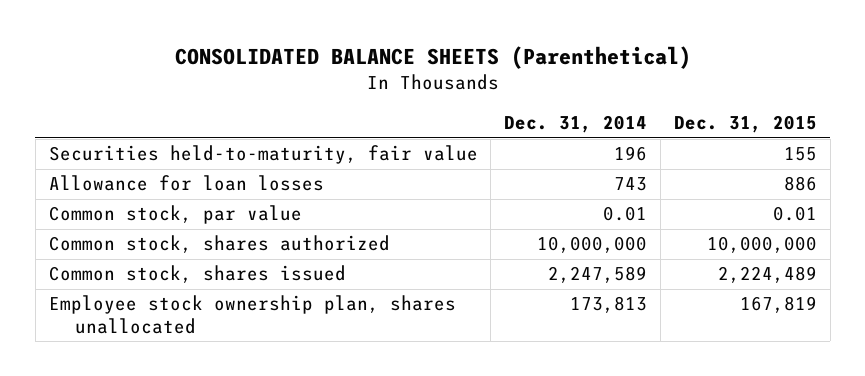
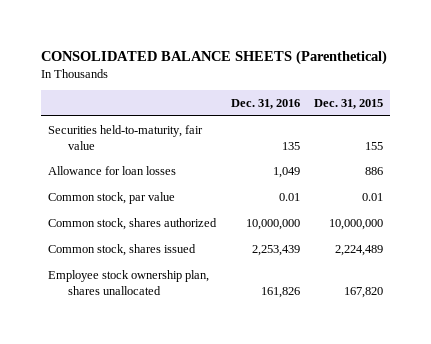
- | Dec. 31, 2014 | Dec. 31, 2015
+ | Dec. 31, 2016 | Dec. 31, 2015
- Employee stock ownership plan, shares unallocated | 173,813 | 167,819
+ Employee stock ownership plan, shares unallocated | 161,826 | 167,820

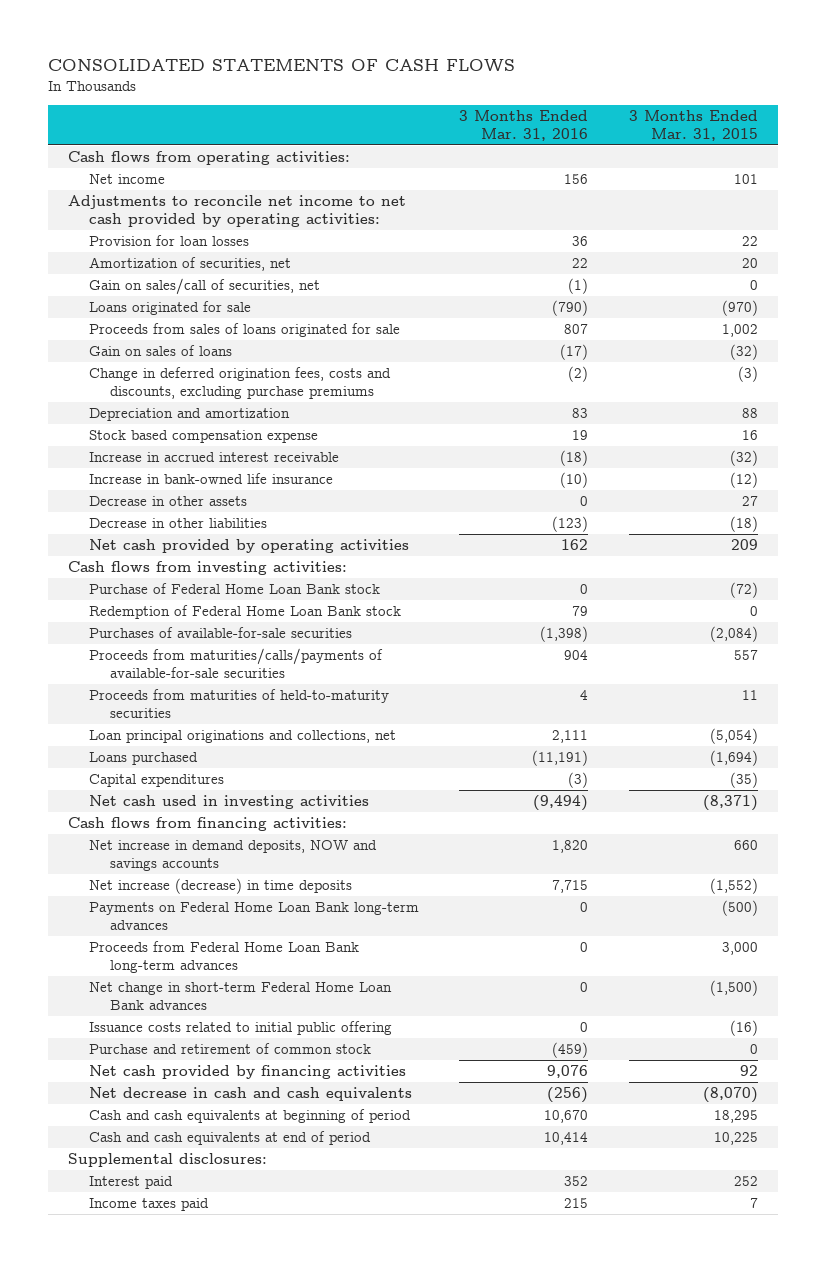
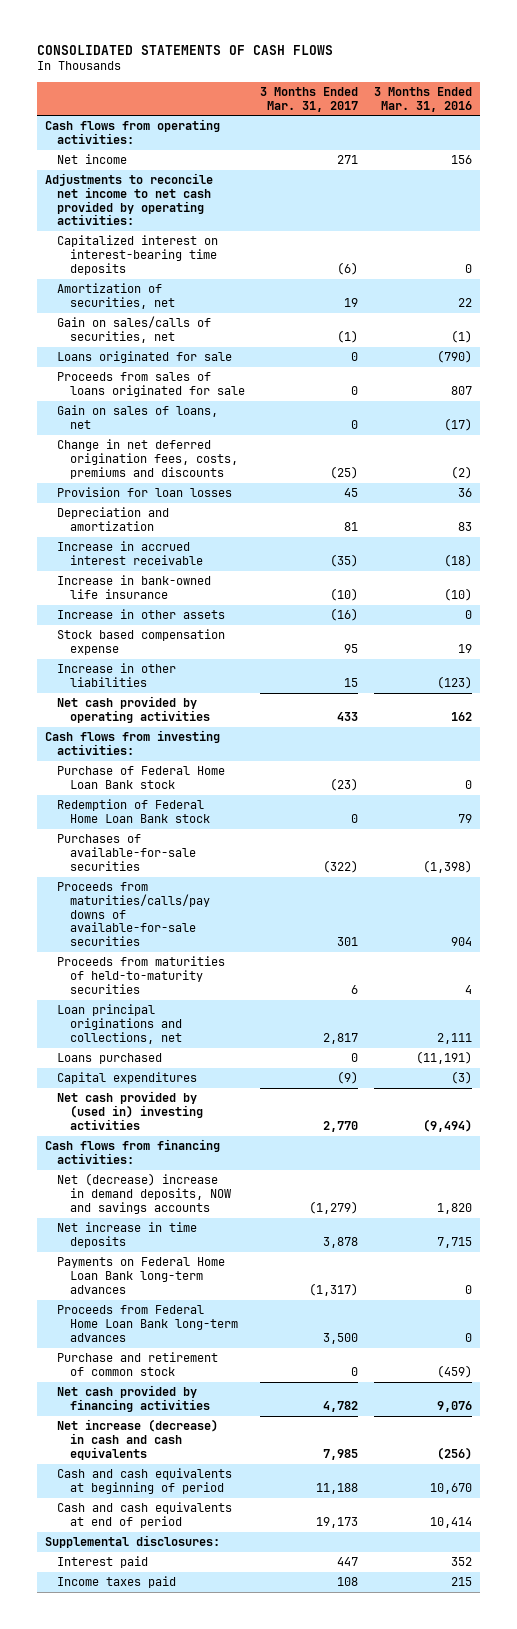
- | 3 Months Ended Mar. 31, 2016 | 3 Months Ended Mar. 31, 2015
+ | 3 Months Ended Mar. 31, 2017 | 3 Months Ended Mar. 31, 2016
+ Capitalized interest on interest-bearing time deposits | (6) | 0
- Gain on sales/call of securities, net | (1) | 0
+ Gain on sales/calls of securities, net | (1) | (1)
- Gain on sales of loans | (17) | (32)
- Change in deferred origination fees, costs and discounts, excluding purchase premiums | (2) | (3)
+ Gain on sales of loans, net | 0 | (17)
+ Change in net deferred origination fees, costs, premiums and discounts | (25) | (2)
moved down: Provision for loan losses | 45 | 36
- Decrease in other assets | 0 | 27
- Decrease in other liabilities | (123) | (18)
+ Increase in other assets | (16) | 0
moved down: Stock based compensation expense | 95 | 19
+ Increase in other liabilities | 15 | (123)
- Proceeds from maturities/calls/payments of available-for-sale securities | 904 | 557
+ Proceeds from maturities/calls/pay downs of available-for-sale securities | 301 | 904
- Net cash used in investing activities | (9,494) | (8,371)
+ Net cash provided by (used in) investing activities | 2,770 | (9,494)
- Net increase in demand deposits, NOW and savings accounts | 1,820 | 660
- Net increase (decrease) in time deposits | 7,715 | (1,552)
+ Net (decrease) increase in demand deposits, NOW and savings accounts | (1,279) | 1,820
+ Net increase in time deposits | 3,878 | 7,715
- Net change in short-term Federal Home Loan Bank advances | 0 | (1,500)
- Issuance costs related to initial public offering | 0 | (16)
- Net decrease in cash and cash equivalents | (256) | (8,070)
+ Net increase (decrease) in cash and cash equivalents | 7,985 | (256)

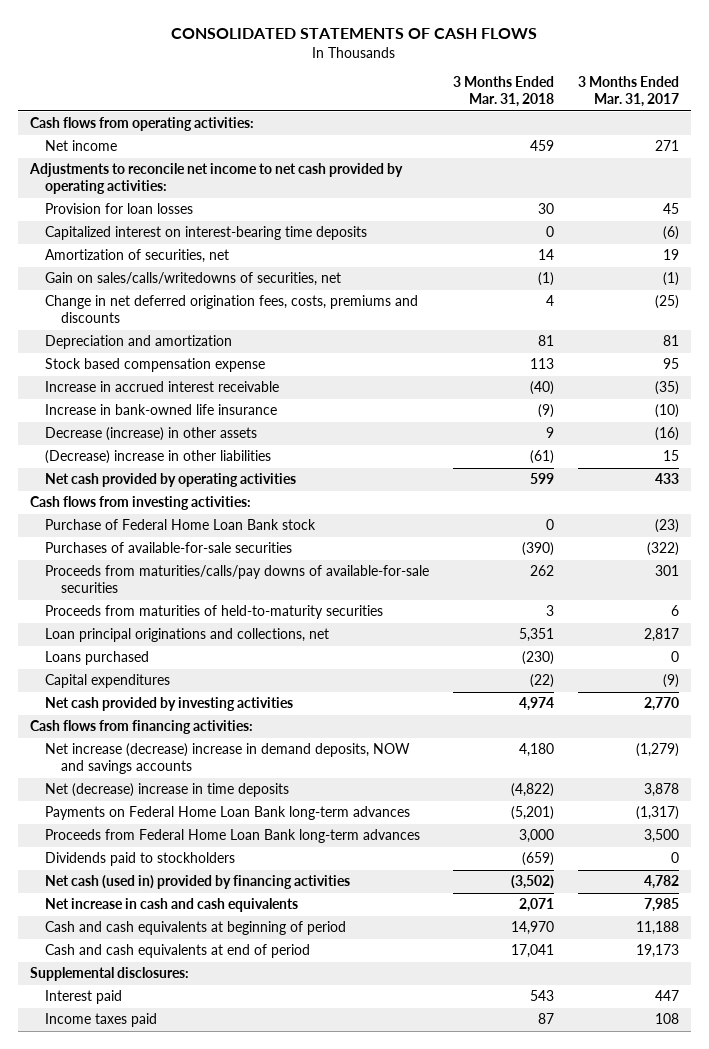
- | 3 Months Ended Mar. 31, 2017 | 3 Months Ended Mar. 31, 2016
+ | 3 Months Ended Mar. 31, 2018 | 3 Months Ended Mar. 31, 2017
moved up: Provision for loan losses | 30 | 45
- Gain on sales/calls of securities, net | (1) | (1)
- Loans originated for sale | 0 | (790)
- Proceeds from sales of loans originated for sale | 0 | 807
- Gain on sales of loans, net | 0 | (17)
+ Gain on sales/calls/writedowns of securities, net | (1) | (1)
moved up: Stock based compensation expense | 113 | 95
- Increase in other assets | (16) | 0
- Increase in other liabilities | 15 | (123)
+ Decrease (increase) in other assets | 9 | (16)
+ (Decrease) increase in other liabilities | (61) | 15
- Redemption of Federal Home Loan Bank stock | 0 | 79
- Net cash provided by (used in) investing activities | 2,770 | (9,494)
+ Net cash provided by investing activities | 4,974 | 2,770
- Net (decrease) increase in demand deposits, NOW and savings accounts | (1,279) | 1,820
- Net increase in time deposits | 3,878 | 7,715
+ Net increase (decrease) increase in demand deposits, NOW and savings accounts | 4,180 | (1,279)
+ Net (decrease) increase in time deposits | (4,822) | 3,878
- Purchase and retirement of common stock | 0 | (459)
- Net cash provided by financing activities | 4,782 | 9,076
- Net increase (decrease) in cash and cash equivalents | 7,985 | (256)
+ Dividends paid to stockholders | (659) | 0
+ Net cash (used in) provided by financing activities | (3,502) | 4,782
+ Net increase in cash and cash equivalents | 2,071 | 7,985

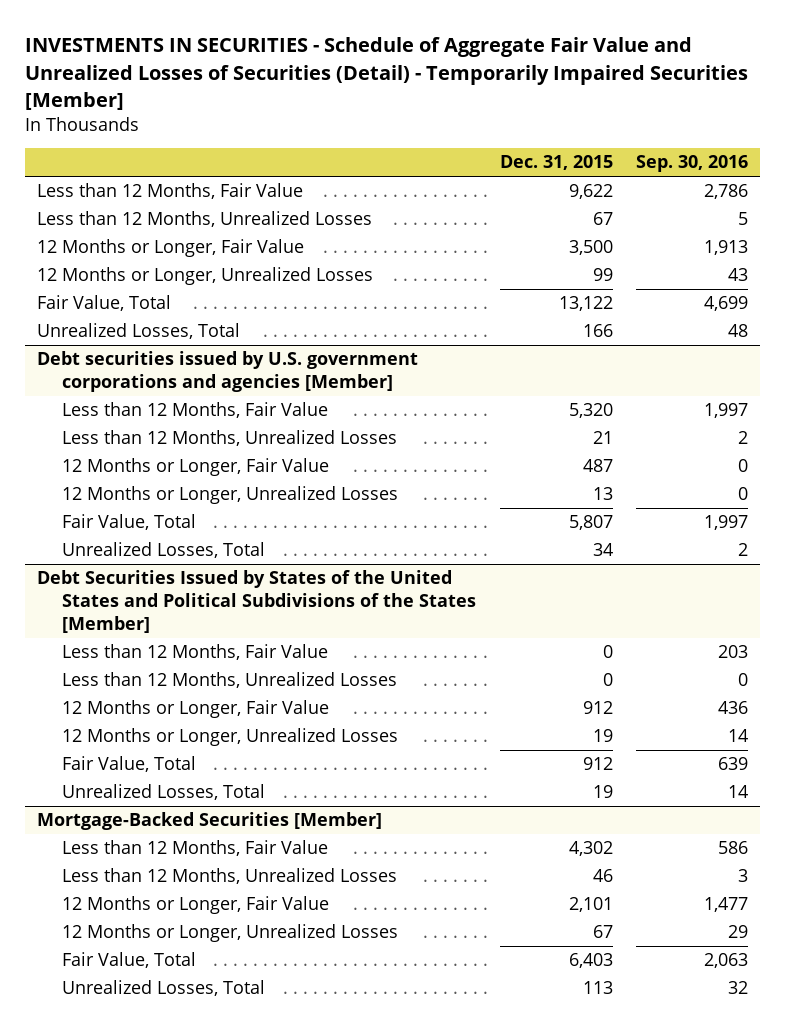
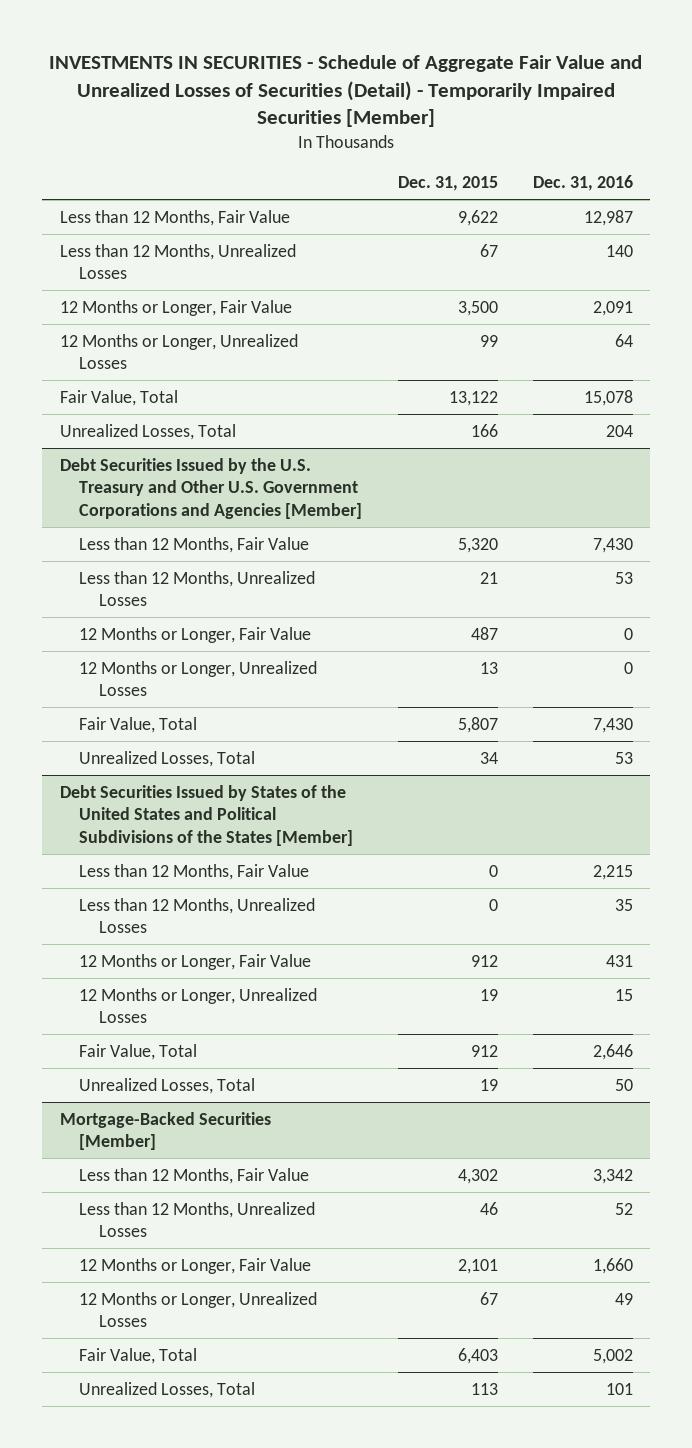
- | Dec. 31, 2015 | Sep. 30, 2016
+ | Dec. 31, 2015 | Dec. 31, 2016
- Debt securities issued by U.S. government corporations and agencies [Member]
+ Debt Securities Issued by the U.S. Treasury and Other U.S. Government Corporations and Agencies [Member]

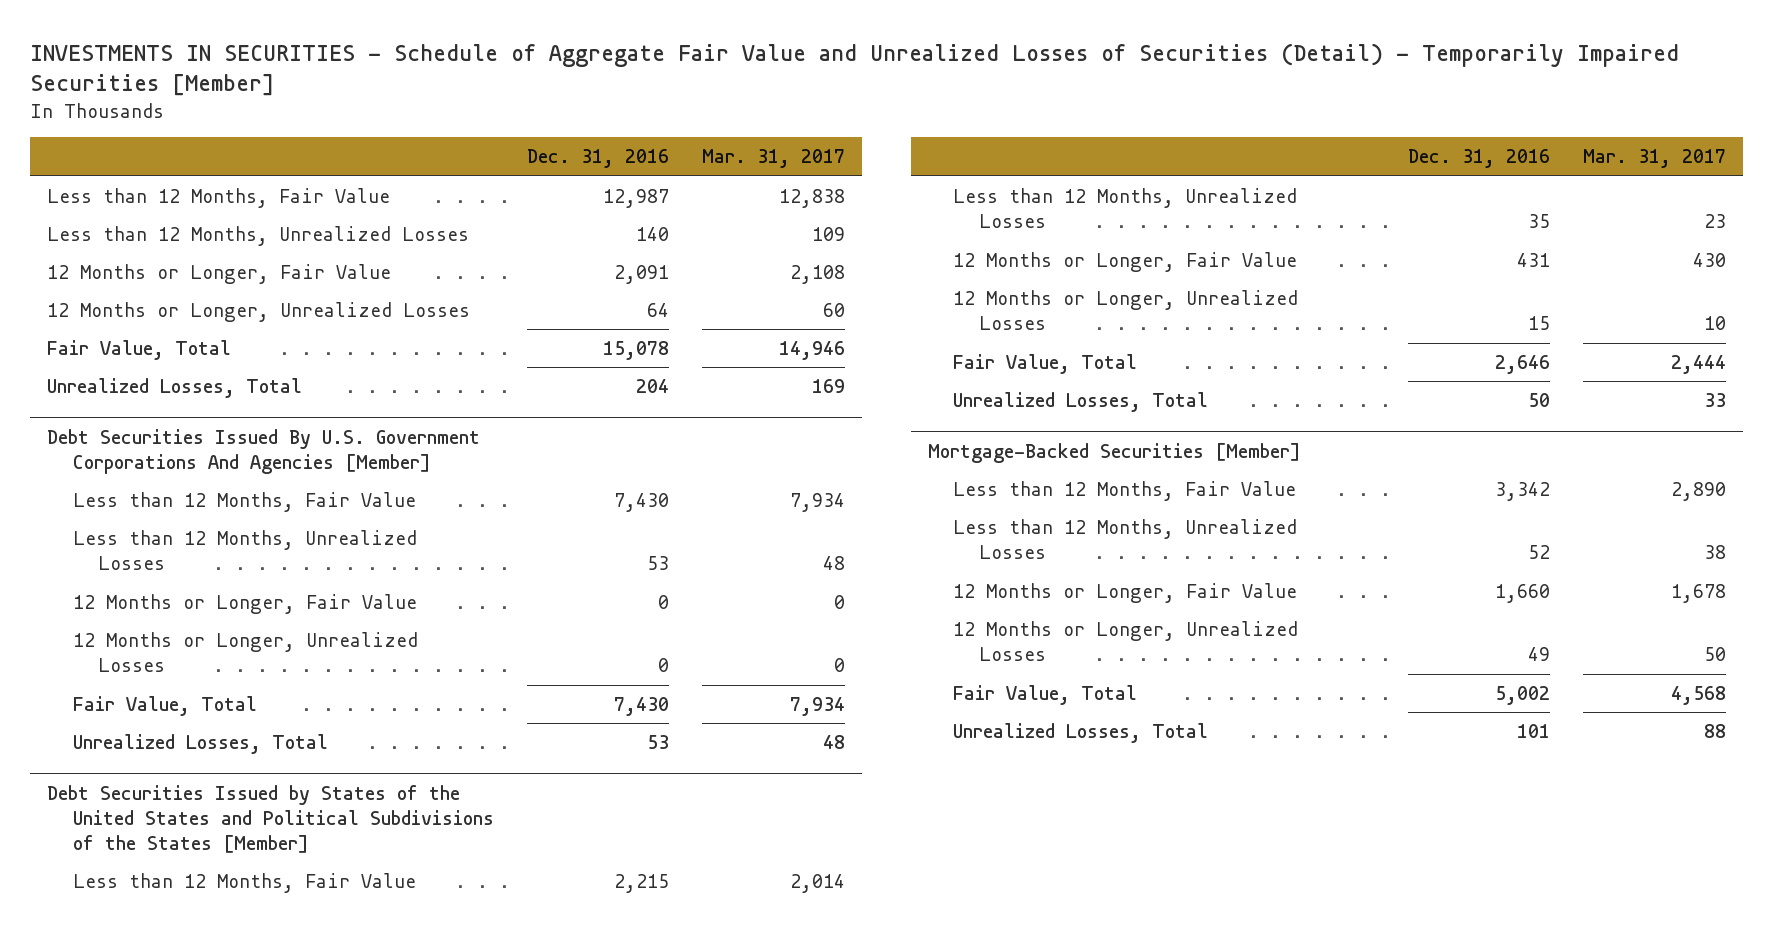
- | Dec. 31, 2015 | Dec. 31, 2016
+ | Dec. 31, 2016 | Mar. 31, 2017
- Debt Securities Issued by the U.S. Treasury and Other U.S. Government Corporations and Agencies [Member]
+ Debt Securities Issued By U.S. Government Corporations And Agencies [Member]

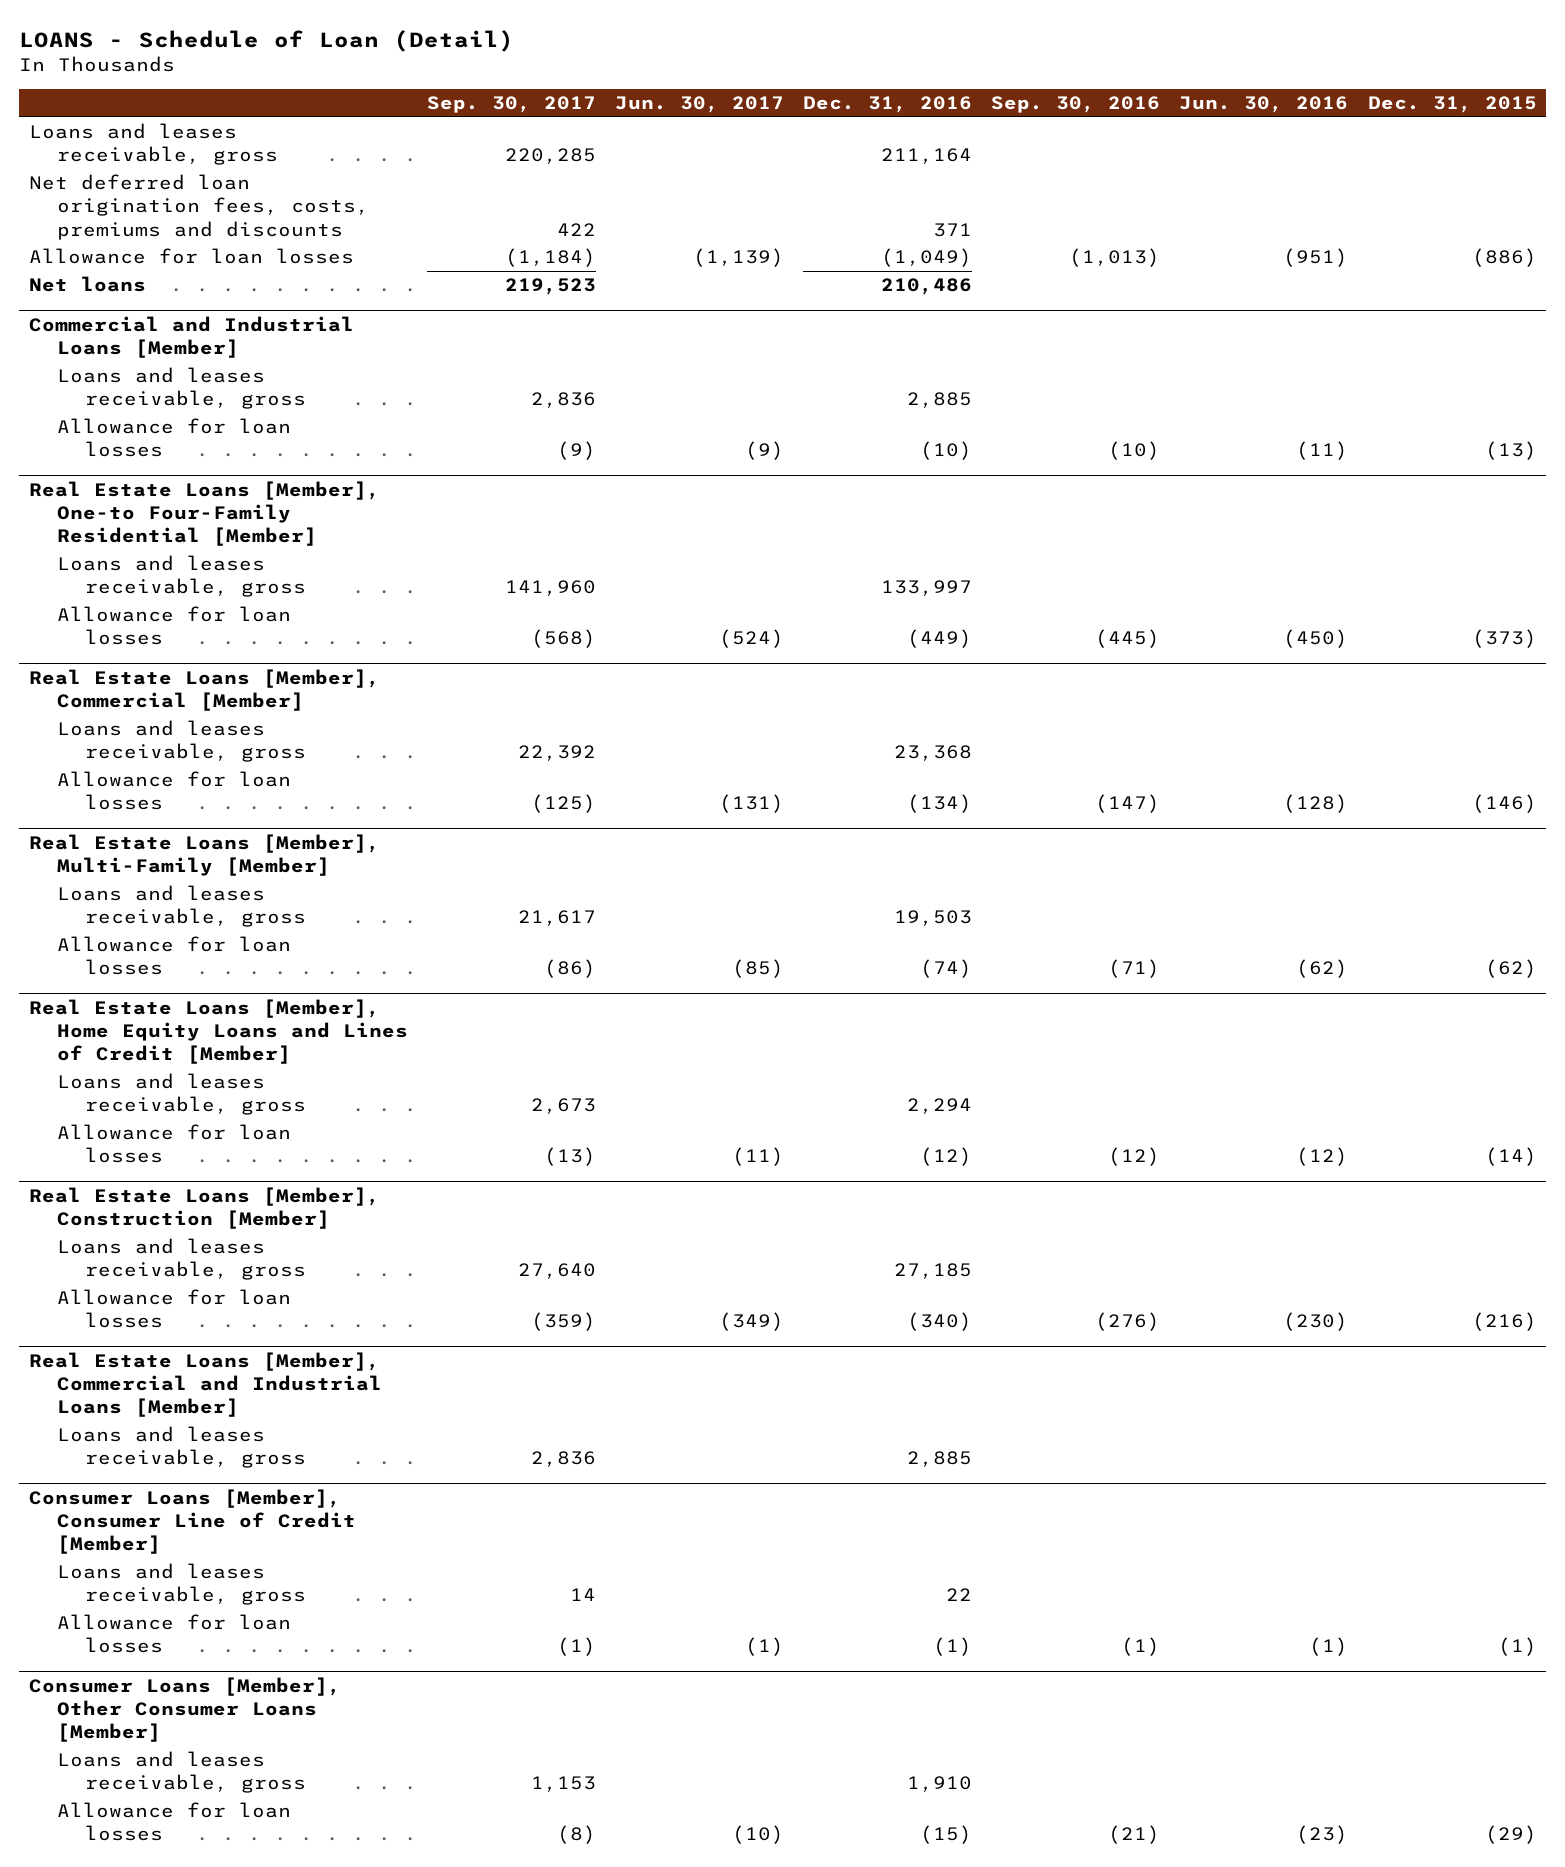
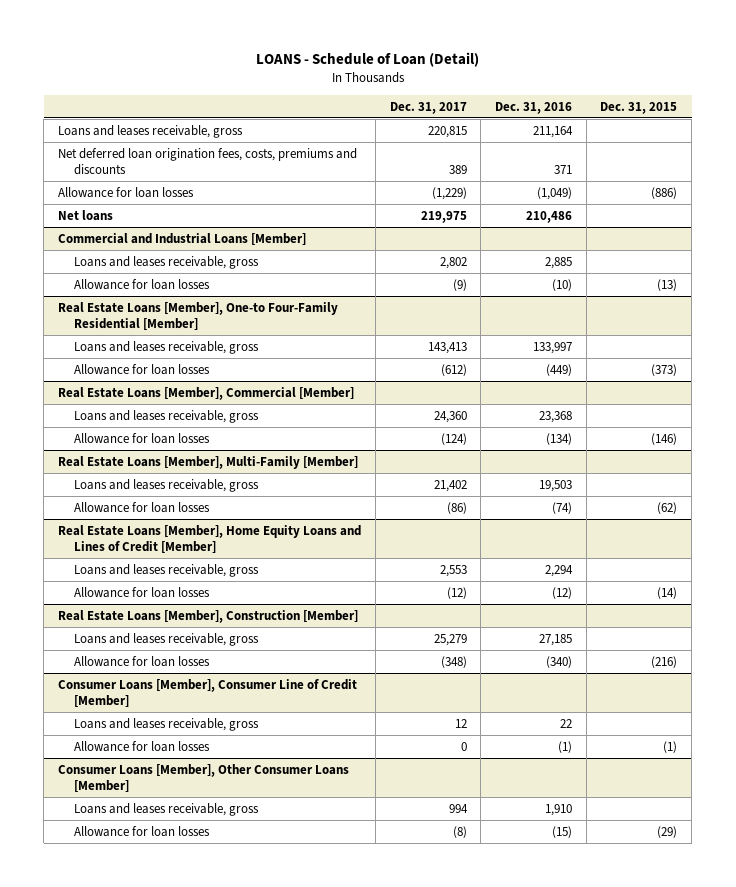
- | Sep. 30, 2017 | Jun. 30, 2017 | Dec. 31, 2016 | Sep. 30, 2016 | Jun. 30, 2016 | Dec. 31, 2015
+ | Dec. 31, 2017 | Dec. 31, 2016 | Dec. 31, 2015
- Real Estate Loans [Member], Commercial and Industrial Loans [Member]
- Loans and leases receivable, gross | 2,836 | | 2,885 | | |

